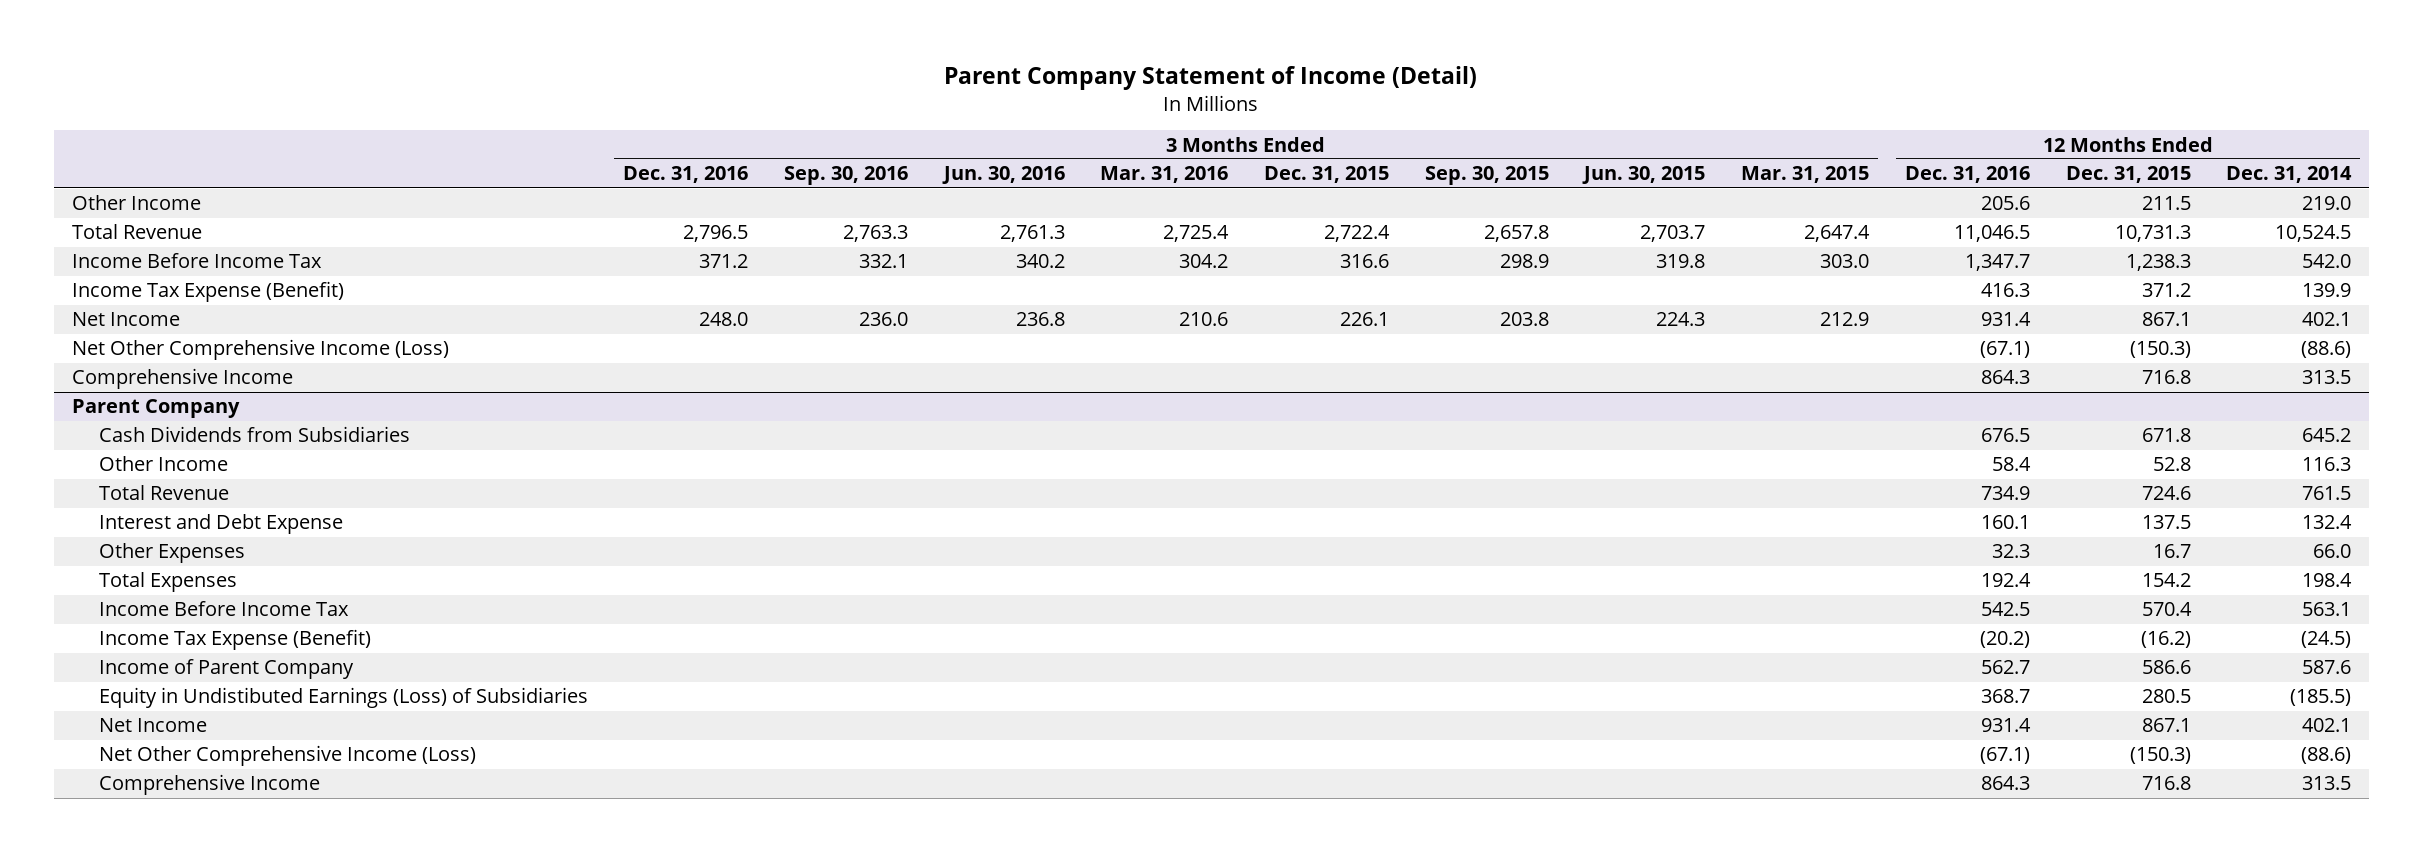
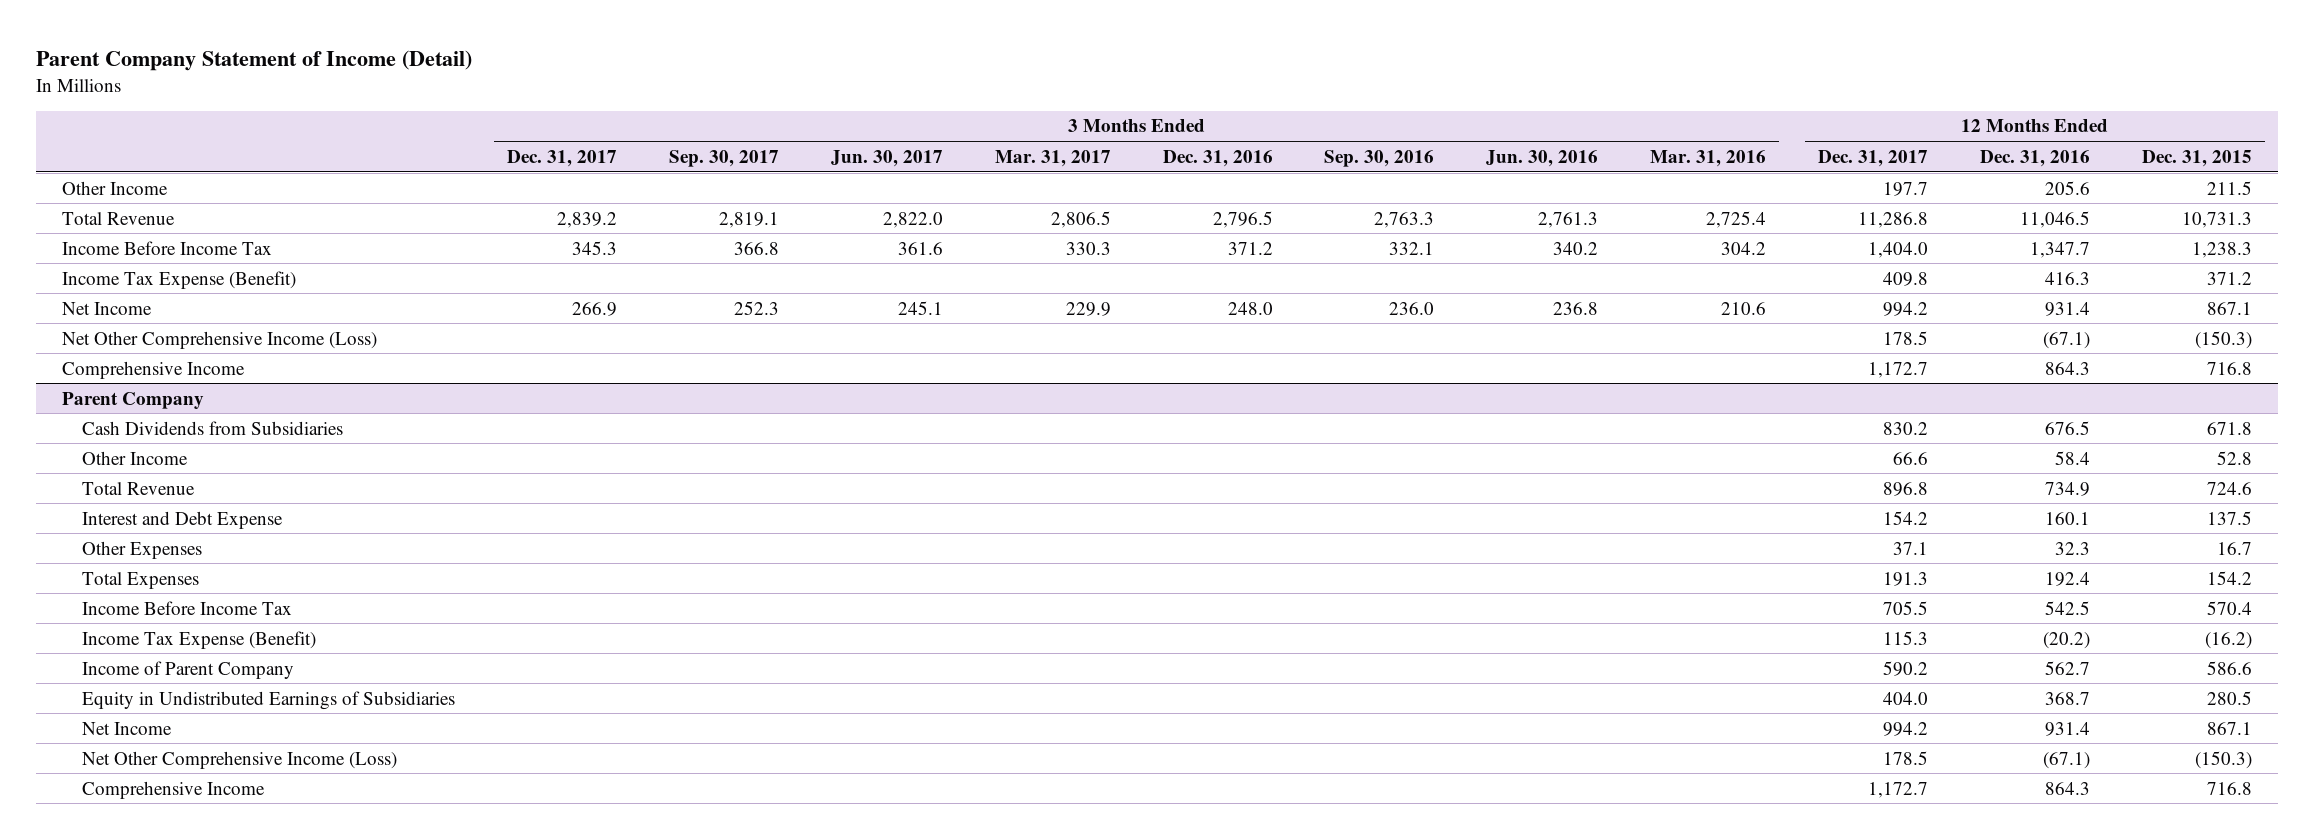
- | 3 Months Ended Dec. 31, 2016 | 3 Months Ended Sep. 30, 2016 | 3 Months Ended Jun. 30, 2016 | 3 Months Ended Mar. 31, 2016 | 3 Months Ended Dec. 31, 2015 | 3 Months Ended Sep. 30, 2015 | 3 Months Ended Jun. 30, 2015 | 3 Months Ended Mar. 31, 2015 | 12 Months Ended Dec. 31, 2016 | 12 Months Ended Dec. 31, 2015 | 12 Months Ended Dec. 31, 2014
+ | 3 Months Ended Dec. 31, 2017 | 3 Months Ended Sep. 30, 2017 | 3 Months Ended Jun. 30, 2017 | 3 Months Ended Mar. 31, 2017 | 3 Months Ended Dec. 31, 2016 | 3 Months Ended Sep. 30, 2016 | 3 Months Ended Jun. 30, 2016 | 3 Months Ended Mar. 31, 2016 | 12 Months Ended Dec. 31, 2017 | 12 Months Ended Dec. 31, 2016 | 12 Months Ended Dec. 31, 2015
@ Parent Company
- Equity in Undistibuted Earnings (Loss) of Subsidiaries | | | | | | | | | 368.7 | 280.5 | (185.5)
+ Equity in Undistributed Earnings of Subsidiaries | | | | | | | | | 404.0 | 368.7 | 280.5

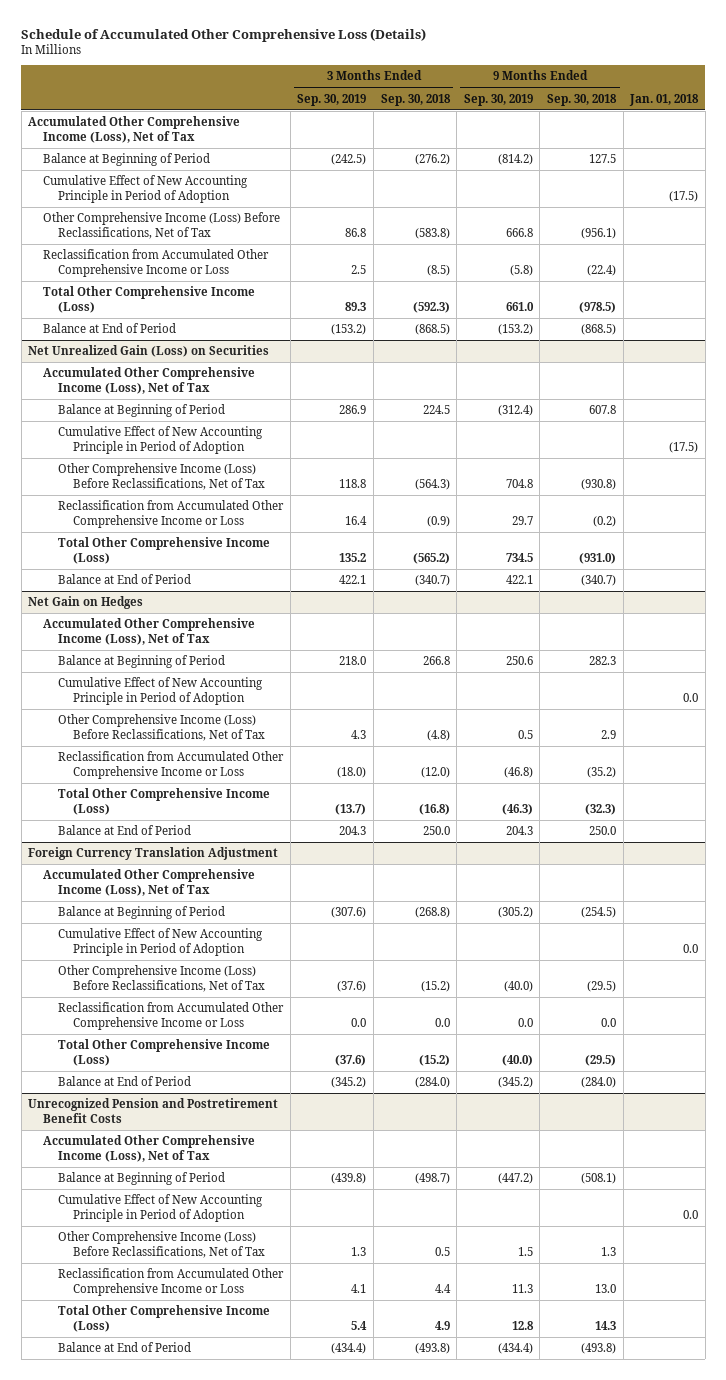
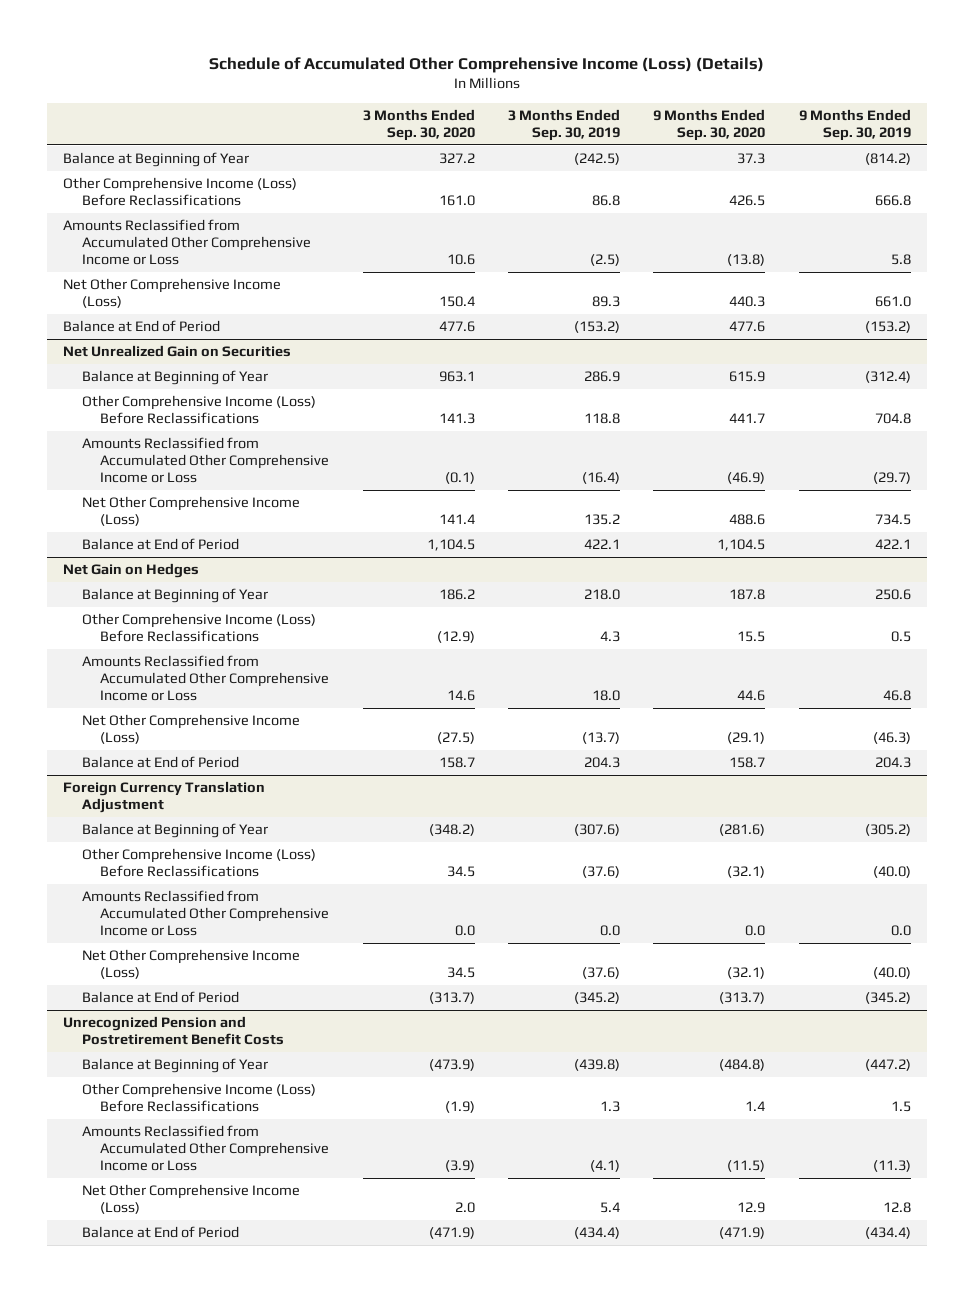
- Schedule of Accumulated Other Comprehensive Loss (Details)
+ Schedule of Accumulated Other Comprehensive Income (Loss) (Details)
- | 3 Months Ended Sep. 30, 2019 | 3 Months Ended Sep. 30, 2018 | 9 Months Ended Sep. 30, 2019 | 9 Months Ended Sep. 30, 2018 | Jan. 01, 2018
+ | 3 Months Ended Sep. 30, 2020 | 3 Months Ended Sep. 30, 2019 | 9 Months Ended Sep. 30, 2020 | 9 Months Ended Sep. 30, 2019
- Accumulated Other Comprehensive Income (Loss), Net of Tax
- Balance at Beginning of Period | (242.5) | (276.2) | (814.2) | 127.5 |
- Cumulative Effect of New Accounting Principle in Period of Adoption | | | | | (17.5)
- Other Comprehensive Income (Loss) Before Reclassifications, Net of Tax | 86.8 | (583.8) | 666.8 | (956.1) |
- Reclassification from Accumulated Other Comprehensive Income or Loss | 2.5 | (8.5) | (5.8) | (22.4) |
- Total Other Comprehensive Income (Loss) | 89.3 | (592.3) | 661.0 | (978.5) |
+ Balance at Beginning of Year | 327.2 | (242.5) | 37.3 | (814.2)
+ Other Comprehensive Income (Loss) Before Reclassifications | 161.0 | 86.8 | 426.5 | 666.8
+ Amounts Reclassified from Accumulated Other Comprehensive Income or Loss | 10.6 | (2.5) | (13.8) | 5.8
+ Net Other Comprehensive Income (Loss) | 150.4 | 89.3 | 440.3 | 661.0
- Net Unrealized Gain (Loss) on Securities
- Accumulated Other Comprehensive Income (Loss), Net of Tax
- Balance at Beginning of Period | 286.9 | 224.5 | (312.4) | 607.8 |
- Cumulative Effect of New Accounting Principle in Period of Adoption | | | | | (17.5)
- Other Comprehensive Income (Loss) Before Reclassifications, Net of Tax | 118.8 | (564.3) | 704.8 | (930.8) |
- Reclassification from Accumulated Other Comprehensive Income or Loss | 16.4 | (0.9) | 29.7 | (0.2) |
- Total Other Comprehensive Income (Loss) | 135.2 | (565.2) | 734.5 | (931.0) |
+ Net Unrealized Gain on Securities
+ Balance at Beginning of Year | 963.1 | 286.9 | 615.9 | (312.4)
+ Other Comprehensive Income (Loss) Before Reclassifications | 141.3 | 118.8 | 441.7 | 704.8
+ Amounts Reclassified from Accumulated Other Comprehensive Income or Loss | (0.1) | (16.4) | (46.9) | (29.7)
+ Net Other Comprehensive Income (Loss) | 141.4 | 135.2 | 488.6 | 734.5
@ Net Gain on Hedges
- Accumulated Other Comprehensive Income (Loss), Net of Tax
- Balance at Beginning of Period | 218.0 | 266.8 | 250.6 | 282.3 |
- Cumulative Effect of New Accounting Principle in Period of Adoption | | | | | 0.0
- Other Comprehensive Income (Loss) Before Reclassifications, Net of Tax | 4.3 | (4.8) | 0.5 | 2.9 |
- Reclassification from Accumulated Other Comprehensive Income or Loss | (18.0) | (12.0) | (46.8) | (35.2) |
- Total Other Comprehensive Income (Loss) | (13.7) | (16.8) | (46.3) | (32.3) |
+ Balance at Beginning of Year | 186.2 | 218.0 | 187.8 | 250.6
+ Other Comprehensive Income (Loss) Before Reclassifications | (12.9) | 4.3 | 15.5 | 0.5
+ Amounts Reclassified from Accumulated Other Comprehensive Income or Loss | 14.6 | 18.0 | 44.6 | 46.8
+ Net Other Comprehensive Income (Loss) | (27.5) | (13.7) | (29.1) | (46.3)
@ Foreign Currency Translation Adjustment
- Accumulated Other Comprehensive Income (Loss), Net of Tax
- Balance at Beginning of Period | (307.6) | (268.8) | (305.2) | (254.5) |
- Cumulative Effect of New Accounting Principle in Period of Adoption | | | | | 0.0
- Other Comprehensive Income (Loss) Before Reclassifications, Net of Tax | (37.6) | (15.2) | (40.0) | (29.5) |
- Reclassification from Accumulated Other Comprehensive Income or Loss | 0.0 | 0.0 | 0.0 | 0.0 |
- Total Other Comprehensive Income (Loss) | (37.6) | (15.2) | (40.0) | (29.5) |
+ Balance at Beginning of Year | (348.2) | (307.6) | (281.6) | (305.2)
+ Other Comprehensive Income (Loss) Before Reclassifications | 34.5 | (37.6) | (32.1) | (40.0)
+ Amounts Reclassified from Accumulated Other Comprehensive Income or Loss | 0.0 | 0.0 | 0.0 | 0.0
+ Net Other Comprehensive Income (Loss) | 34.5 | (37.6) | (32.1) | (40.0)
@ Unrecognized Pension and Postretirement Benefit Costs
- Accumulated Other Comprehensive Income (Loss), Net of Tax
- Balance at Beginning of Period | (439.8) | (498.7) | (447.2) | (508.1) |
- Cumulative Effect of New Accounting Principle in Period of Adoption | | | | | 0.0
- Other Comprehensive Income (Loss) Before Reclassifications, Net of Tax | 1.3 | 0.5 | 1.5 | 1.3 |
- Reclassification from Accumulated Other Comprehensive Income or Loss | 4.1 | 4.4 | 11.3 | 13.0 |
- Total Other Comprehensive Income (Loss) | 5.4 | 4.9 | 12.8 | 14.3 |
+ Balance at Beginning of Year | (473.9) | (439.8) | (484.8) | (447.2)
+ Other Comprehensive Income (Loss) Before Reclassifications | (1.9) | 1.3 | 1.4 | 1.5
+ Amounts Reclassified from Accumulated Other Comprehensive Income or Loss | (3.9) | (4.1) | (11.5) | (11.3)
+ Net Other Comprehensive Income (Loss) | 2.0 | 5.4 | 12.9 | 12.8

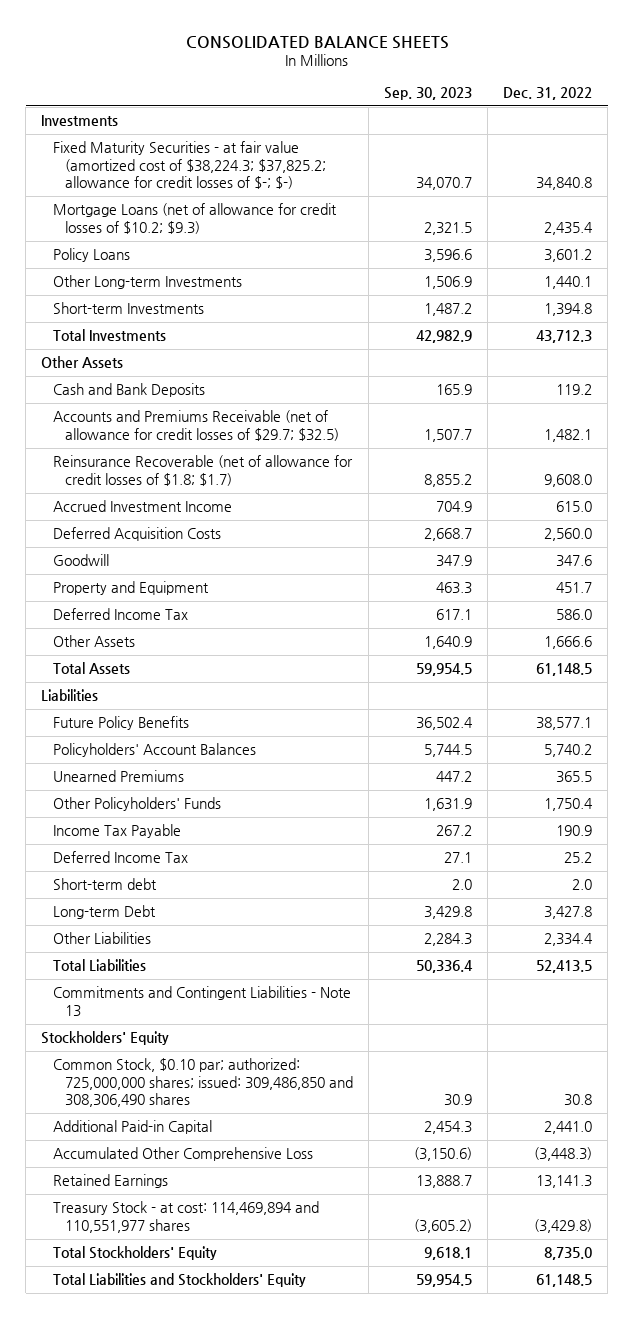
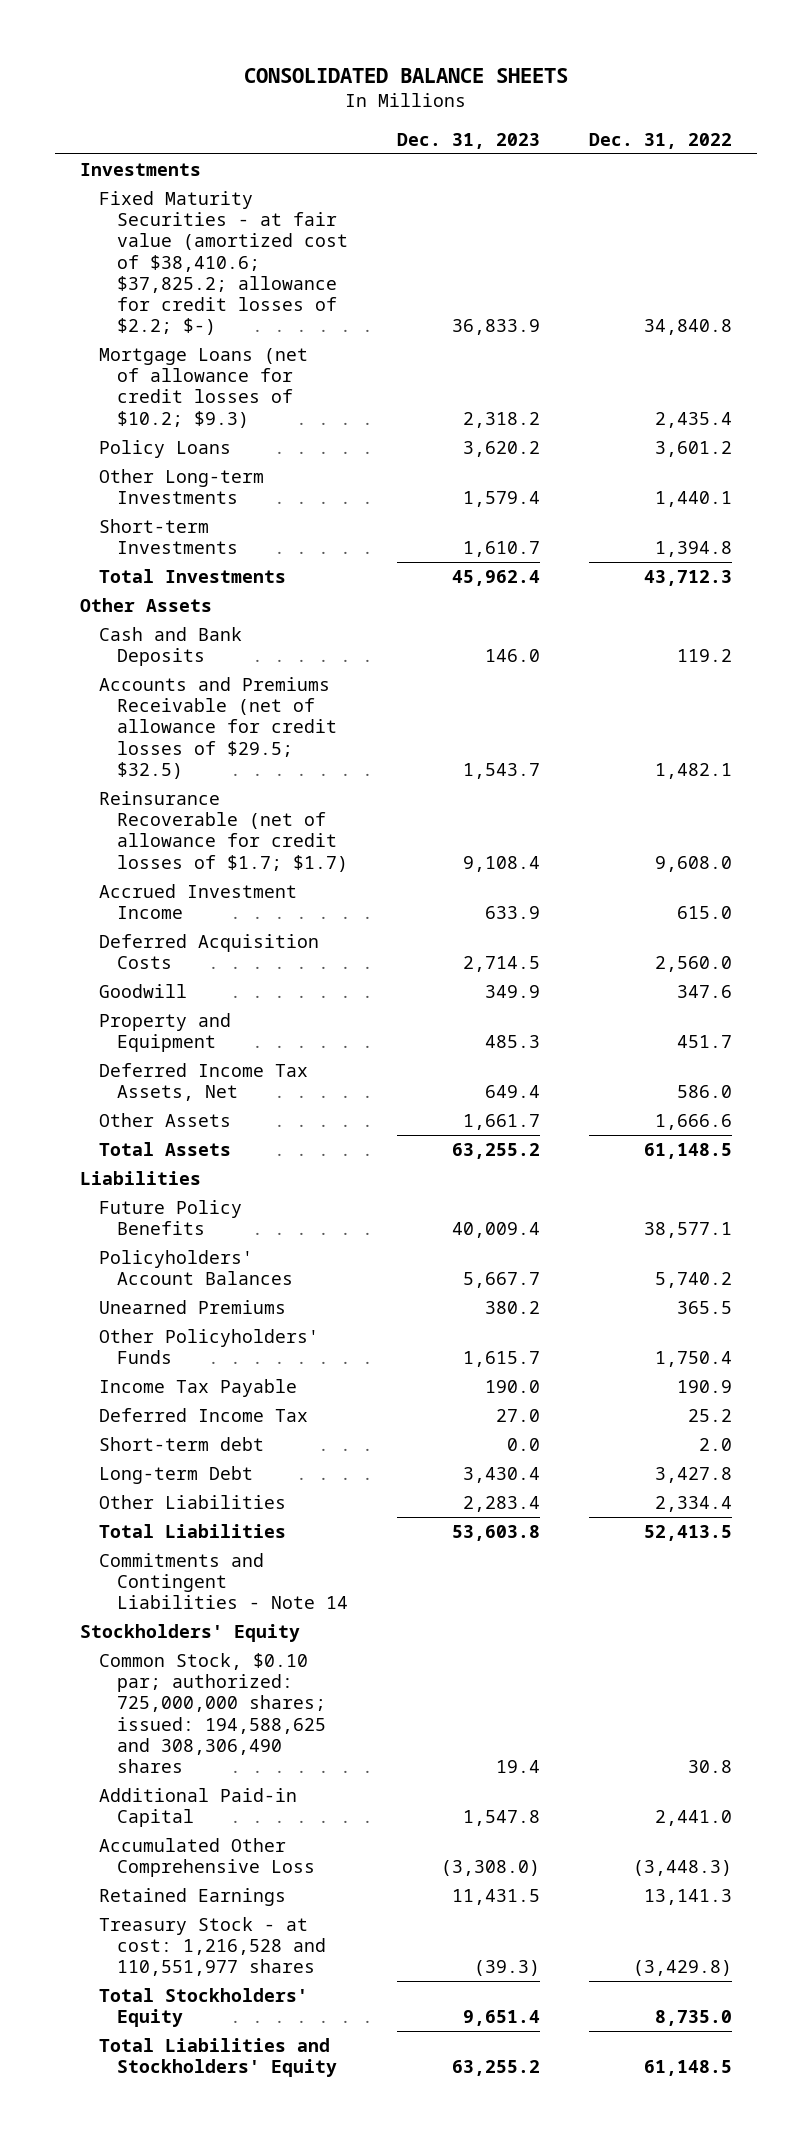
- | Sep. 30, 2023 | Dec. 31, 2022
+ | Dec. 31, 2023 | Dec. 31, 2022
- Fixed Maturity Securities - at fair value (amortized cost of $38,224.3; $37,825.2; allowance for credit losses of $-; $-) | 34,070.7 | 34,840.8
+ Fixed Maturity Securities - at fair value (amortized cost of $38,410.6; $37,825.2; allowance for credit losses of $2.2; $-) | 36,833.9 | 34,840.8
- Accounts and Premiums Receivable (net of allowance for credit losses of $29.7; $32.5) | 1,507.7 | 1,482.1
- Reinsurance Recoverable (net of allowance for credit losses of $1.8; $1.7) | 8,855.2 | 9,608.0
+ Accounts and Premiums Receivable (net of allowance for credit losses of $29.5; $32.5) | 1,543.7 | 1,482.1
+ Reinsurance Recoverable (net of allowance for credit losses of $1.7; $1.7) | 9,108.4 | 9,608.0
- Deferred Income Tax | 617.1 | 586.0
+ Deferred Income Tax Assets, Net | 649.4 | 586.0
- Commitments and Contingent Liabilities - Note 13
+ Commitments and Contingent Liabilities - Note 14
- Common Stock, $0.10 par; authorized: 725,000,000 shares; issued: 309,486,850 and 308,306,490 shares | 30.9 | 30.8
+ Common Stock, $0.10 par; authorized: 725,000,000 shares; issued: 194,588,625 and 308,306,490 shares | 19.4 | 30.8
- Treasury Stock - at cost: 114,469,894 and 110,551,977 shares | (3,605.2) | (3,429.8)
+ Treasury Stock - at cost: 1,216,528 and 110,551,977 shares | (39.3) | (3,429.8)

